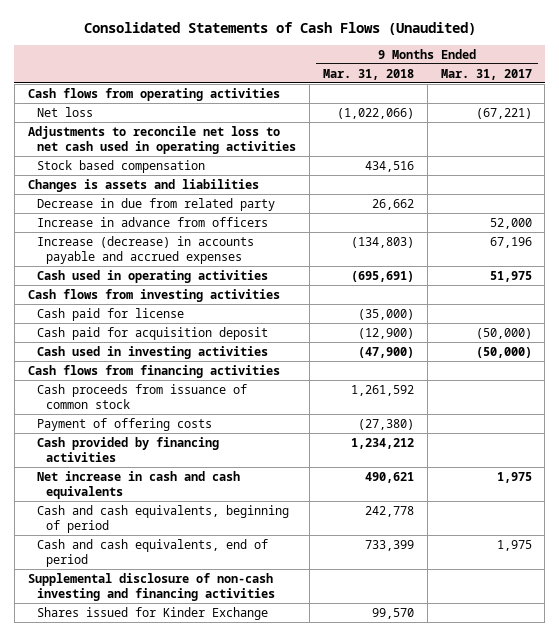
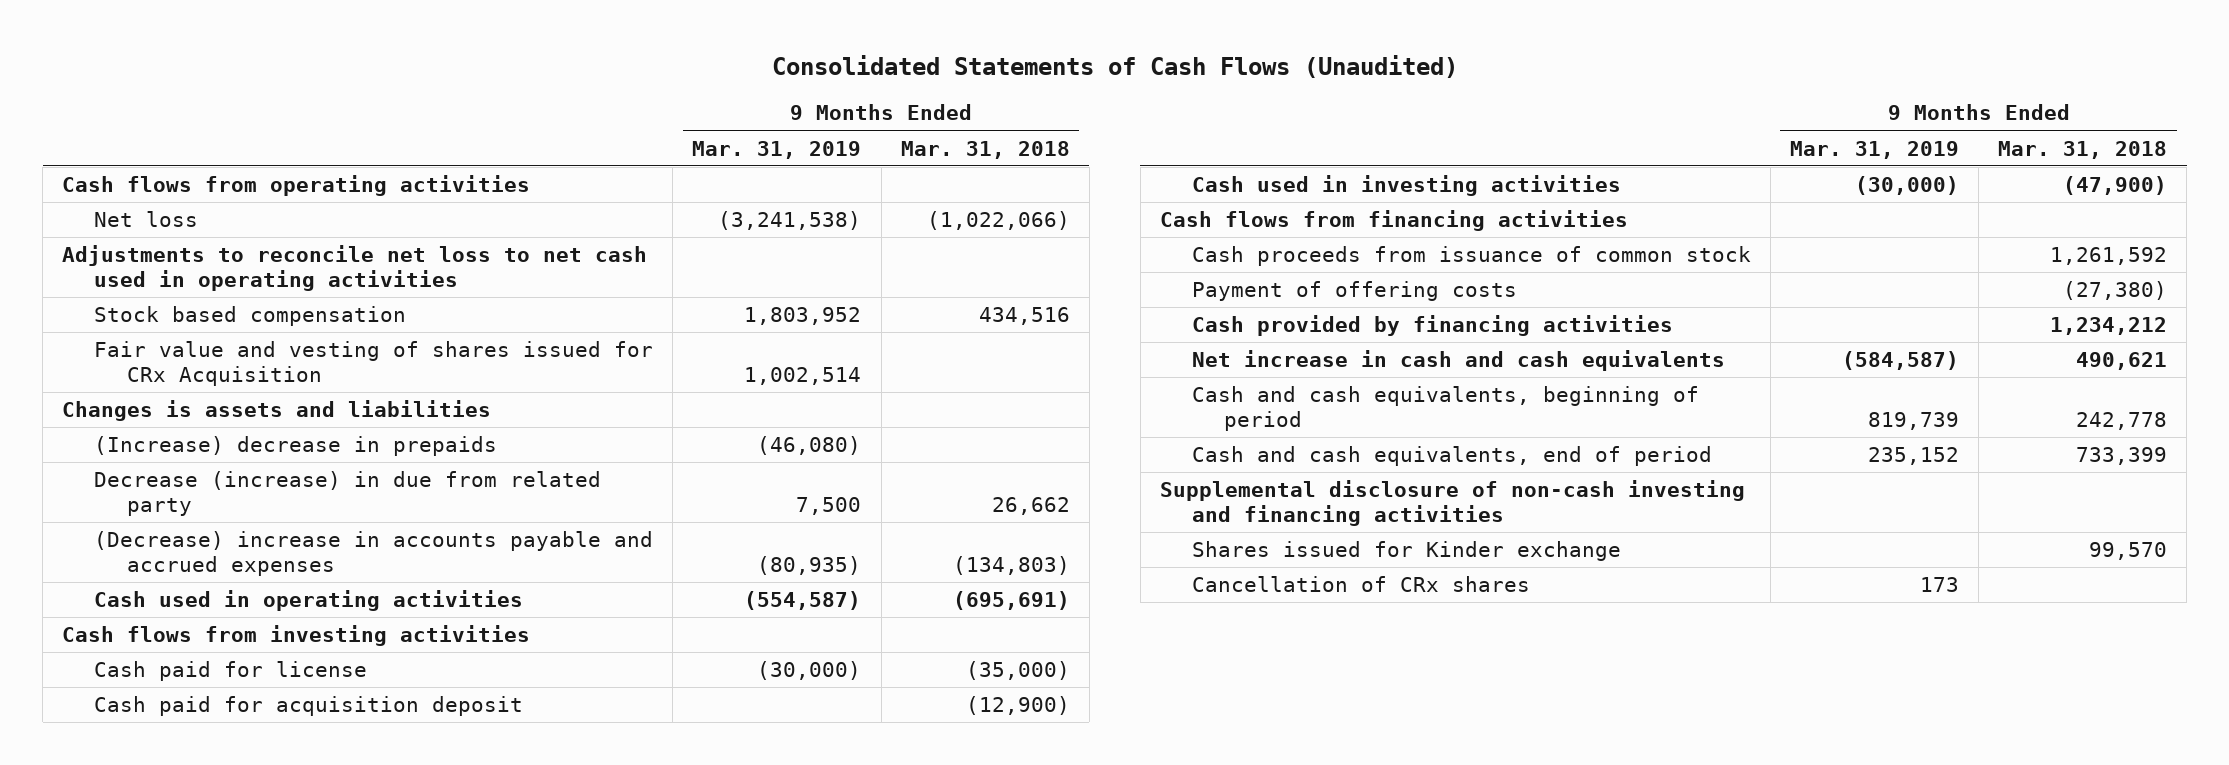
- | 9 Months Ended Mar. 31, 2018 | 9 Months Ended Mar. 31, 2017
+ | 9 Months Ended Mar. 31, 2019 | 9 Months Ended Mar. 31, 2018
+ Fair value and vesting of shares issued for CRx Acquisition | 1,002,514 |
- Decrease in due from related party | 26,662 |
- Increase in advance from officers | | 52,000
- Increase (decrease) in accounts payable and accrued expenses | (134,803) | 67,196
+ (Increase) decrease in prepaids | (46,080) |
+ Decrease (increase) in due from related party | 7,500 | 26,662
+ (Decrease) increase in accounts payable and accrued expenses | (80,935) | (134,803)
- Shares issued for Kinder Exchange | 99,570 |
+ Shares issued for Kinder exchange | | 99,570
+ Cancellation of CRx shares | 173 |

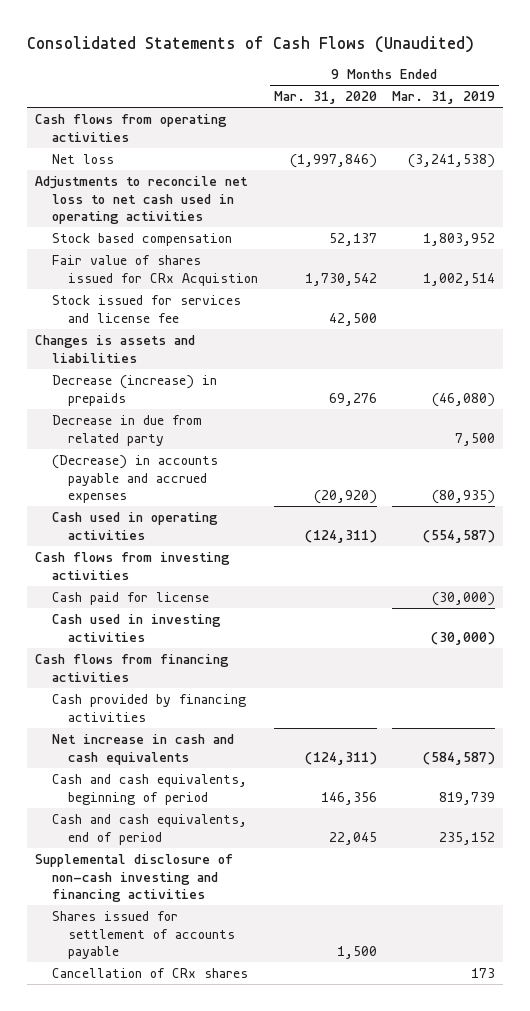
- | 9 Months Ended Mar. 31, 2019 | 9 Months Ended Mar. 31, 2018
+ | 9 Months Ended Mar. 31, 2020 | 9 Months Ended Mar. 31, 2019
- Fair value and vesting of shares issued for CRx Acquisition | 1,002,514 |
+ Fair value of shares issued for CRx Acquistion | 1,730,542 | 1,002,514
+ Stock issued for services and license fee | 42,500 |
- (Increase) decrease in prepaids | (46,080) |
- Decrease (increase) in due from related party | 7,500 | 26,662
- (Decrease) increase in accounts payable and accrued expenses | (80,935) | (134,803)
+ Decrease (increase) in prepaids | 69,276 | (46,080)
+ Decrease in due from related party | | 7,500
+ (Decrease) in accounts payable and accrued expenses | (20,920) | (80,935)
- Cash paid for acquisition deposit | | (12,900)
- Cash proceeds from issuance of common stock | | 1,261,592
- Payment of offering costs | | (27,380)
- Shares issued for Kinder exchange | | 99,570
+ Shares issued for settlement of accounts payable | 1,500 |

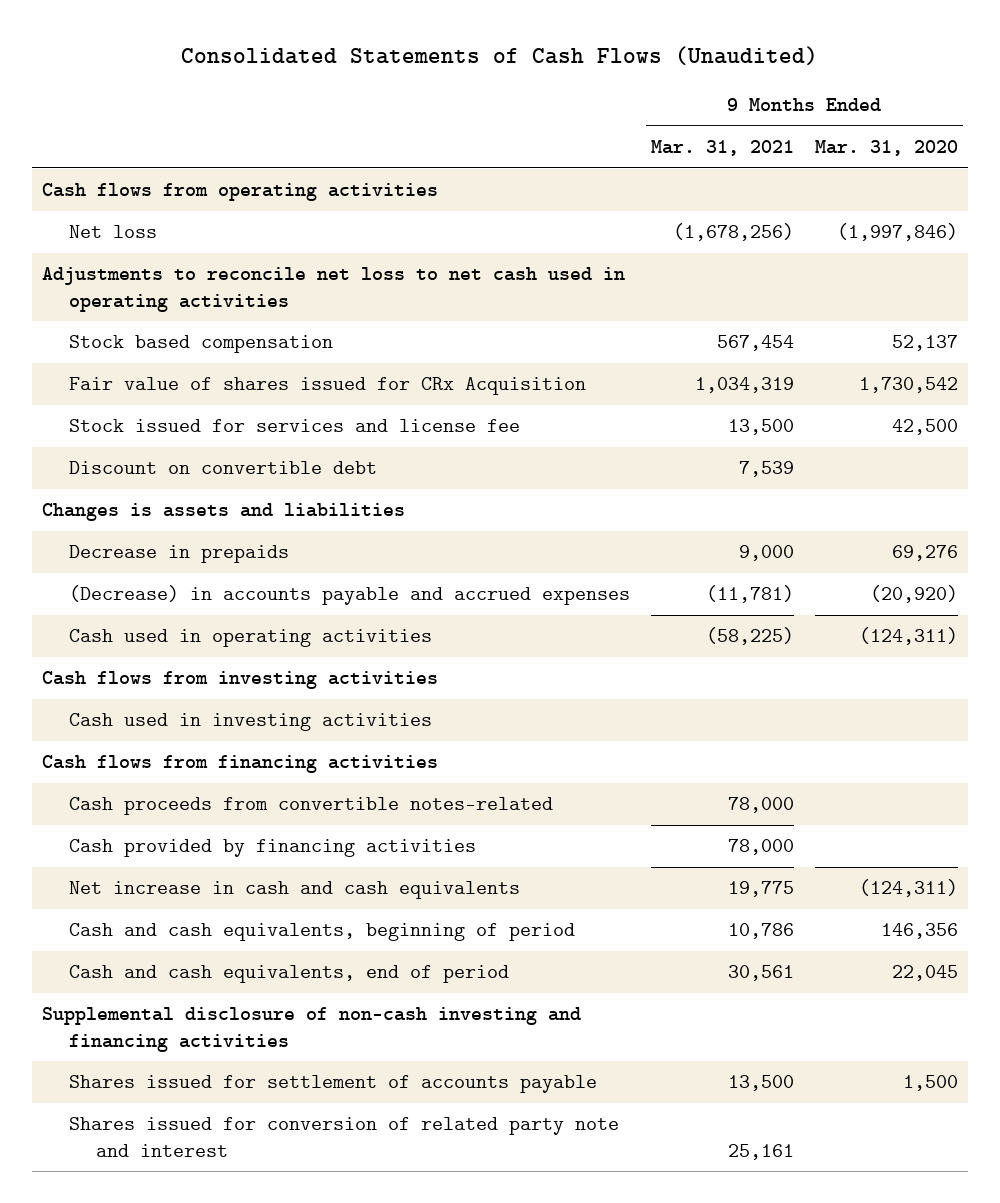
- | 9 Months Ended Mar. 31, 2020 | 9 Months Ended Mar. 31, 2019
+ | 9 Months Ended Mar. 31, 2021 | 9 Months Ended Mar. 31, 2020
- Fair value of shares issued for CRx Acquistion | 1,730,542 | 1,002,514
+ Fair value of shares issued for CRx Acquisition | 1,034,319 | 1,730,542
+ Discount on convertible debt | 7,539 |
- Decrease (increase) in prepaids | 69,276 | (46,080)
- Decrease in due from related party | | 7,500
+ Decrease in prepaids | 9,000 | 69,276
- Cash paid for license | | (30,000)
+ Cash proceeds from convertible notes-related | 78,000 |
- Cancellation of CRx shares | | 173
+ Shares issued for conversion of related party note and interest | 25,161 |

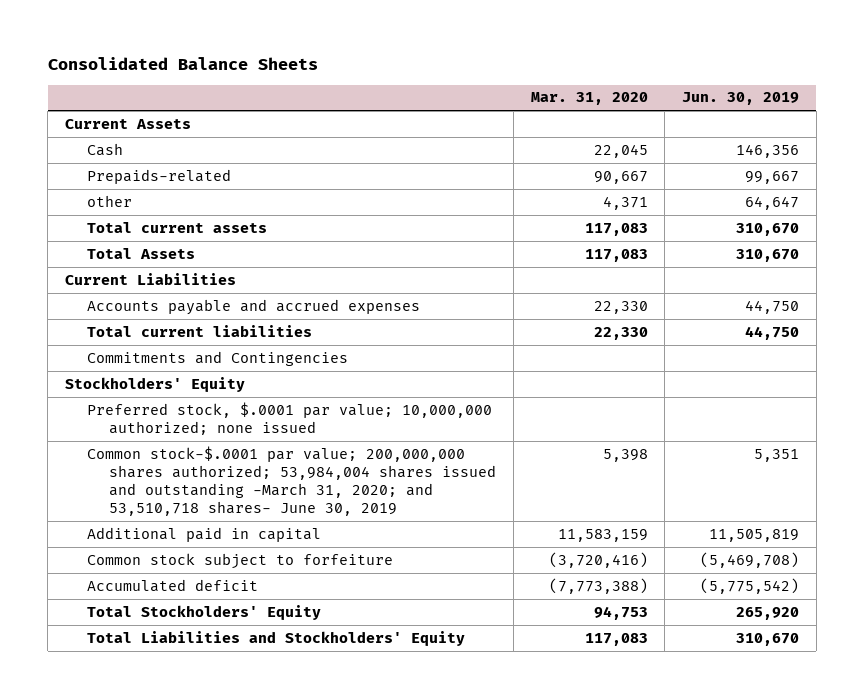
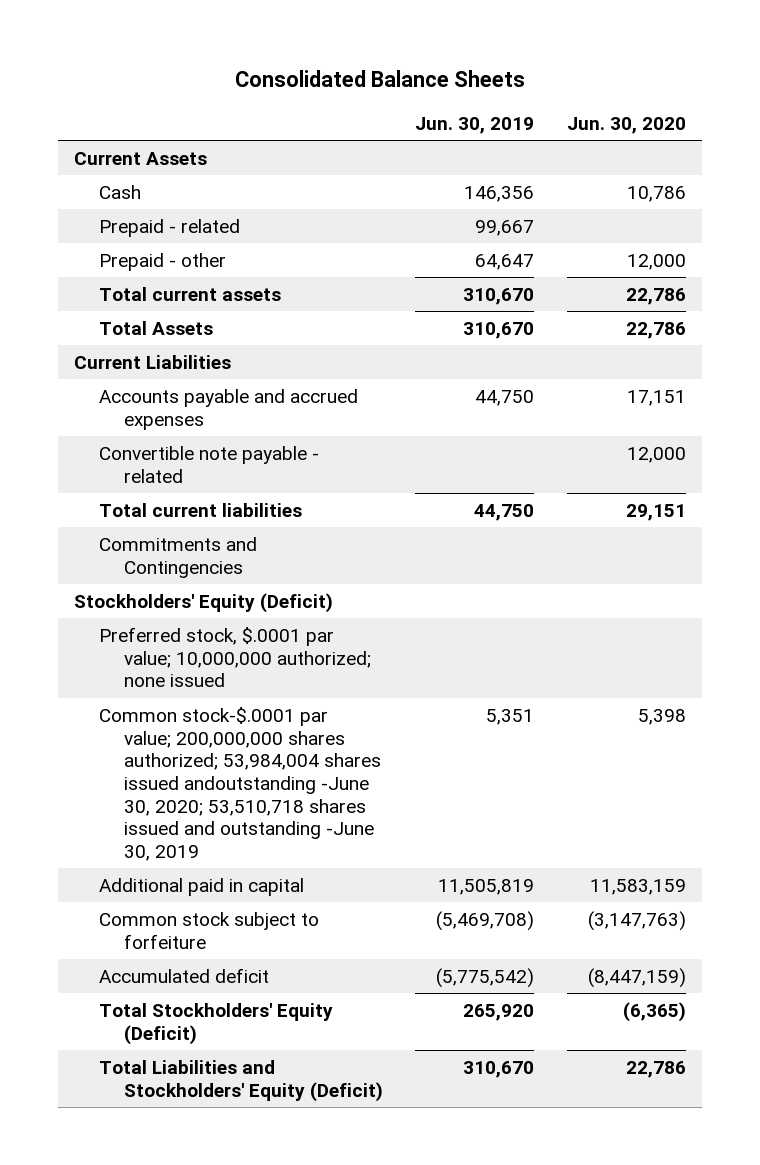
- | Mar. 31, 2020 | Jun. 30, 2019
+ | Jun. 30, 2019 | Jun. 30, 2020
- Prepaids-related | 90,667 | 99,667
- other | 4,371 | 64,647
+ Prepaid - related | 99,667 |
+ Prepaid - other | 64,647 | 12,000
+ Convertible note payable - related | | 12,000
- Stockholders' Equity
+ Stockholders' Equity (Deficit)
- Common stock-$.0001 par value; 200,000,000 shares authorized; 53,984,004 shares issued and outstanding -March 31, 2020; and 53,510,718 shares- June 30, 2019 | 5,398 | 5,351
+ Common stock-$.0001 par value; 200,000,000 shares authorized; 53,984,004 shares issued andoutstanding -June 30, 2020; 53,510,718 shares issued and outstanding -June 30, 2019 | 5,351 | 5,398
- Total Stockholders' Equity | 94,753 | 265,920
- Total Liabilities and Stockholders' Equity | 117,083 | 310,670
+ Total Stockholders' Equity (Deficit) | 265,920 | (6,365)
+ Total Liabilities and Stockholders' Equity (Deficit) | 310,670 | 22,786

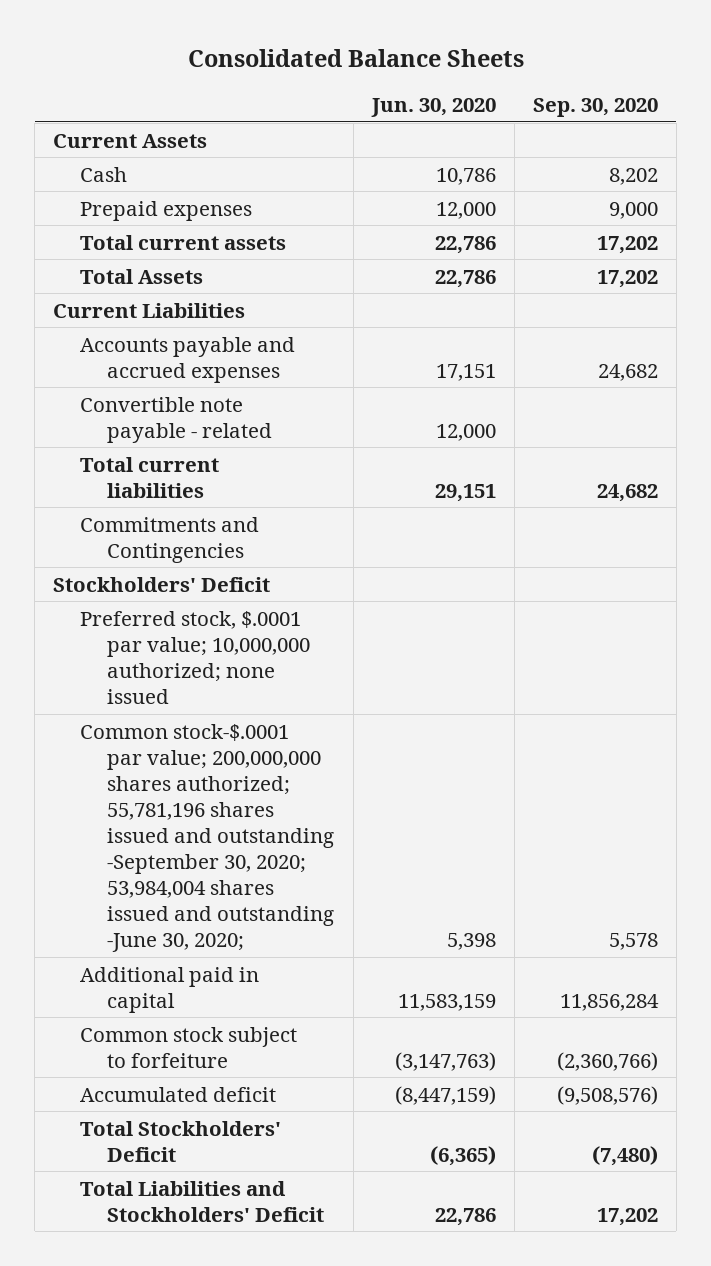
- | Jun. 30, 2019 | Jun. 30, 2020
+ | Jun. 30, 2020 | Sep. 30, 2020
- Prepaid - related | 99,667 |
- Prepaid - other | 64,647 | 12,000
+ Prepaid expenses | 12,000 | 9,000
- Stockholders' Equity (Deficit)
+ Stockholders' Deficit
- Common stock-$.0001 par value; 200,000,000 shares authorized; 53,984,004 shares issued andoutstanding -June 30, 2020; 53,510,718 shares issued and outstanding -June 30, 2019 | 5,351 | 5,398
+ Common stock-$.0001 par value; 200,000,000 shares authorized; 55,781,196 shares issued and outstanding -September 30, 2020; 53,984,004 shares issued and outstanding -June 30, 2020; | 5,398 | 5,578
- Total Stockholders' Equity (Deficit) | 265,920 | (6,365)
- Total Liabilities and Stockholders' Equity (Deficit) | 310,670 | 22,786
+ Total Stockholders' Deficit | (6,365) | (7,480)
+ Total Liabilities and Stockholders' Deficit | 22,786 | 17,202

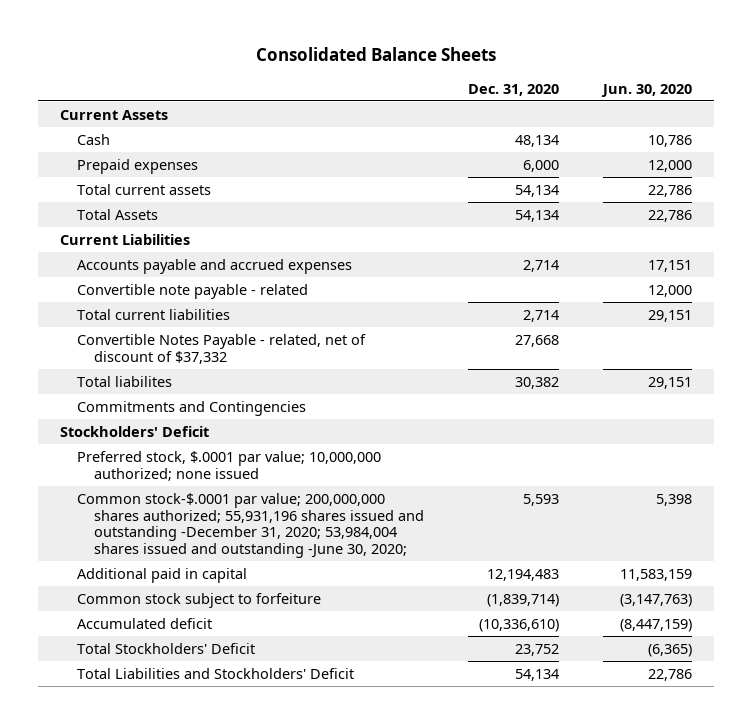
- | Jun. 30, 2020 | Sep. 30, 2020
+ | Dec. 31, 2020 | Jun. 30, 2020
+ Convertible Notes Payable - related, net of discount of $37,332 | 27,668 |
+ Total liabilites | 30,382 | 29,151
- Common stock-$.0001 par value; 200,000,000 shares authorized; 55,781,196 shares issued and outstanding -September 30, 2020; 53,984,004 shares issued and outstanding -June 30, 2020; | 5,398 | 5,578
+ Common stock-$.0001 par value; 200,000,000 shares authorized; 55,931,196 shares issued and outstanding -December 31, 2020; 53,984,004 shares issued and outstanding -June 30, 2020; | 5,593 | 5,398

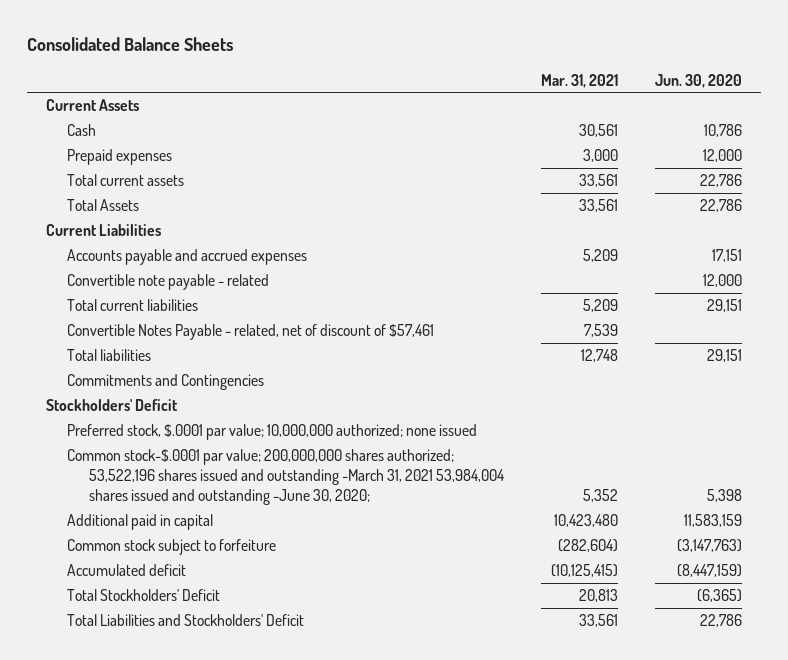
- | Dec. 31, 2020 | Jun. 30, 2020
+ | Mar. 31, 2021 | Jun. 30, 2020
- Convertible Notes Payable - related, net of discount of $37,332 | 27,668 |
- Total liabilites | 30,382 | 29,151
+ Convertible Notes Payable - related, net of discount of $57,461 | 7,539 |
+ Total liabilities | 12,748 | 29,151
- Common stock-$.0001 par value; 200,000,000 shares authorized; 55,931,196 shares issued and outstanding -December 31, 2020; 53,984,004 shares issued and outstanding -June 30, 2020; | 5,593 | 5,398
+ Common stock-$.0001 par value; 200,000,000 shares authorized; 53,522,196 shares issued and outstanding -March 31, 2021 53,984,004 shares issued and outstanding -June 30, 2020; | 5,352 | 5,398

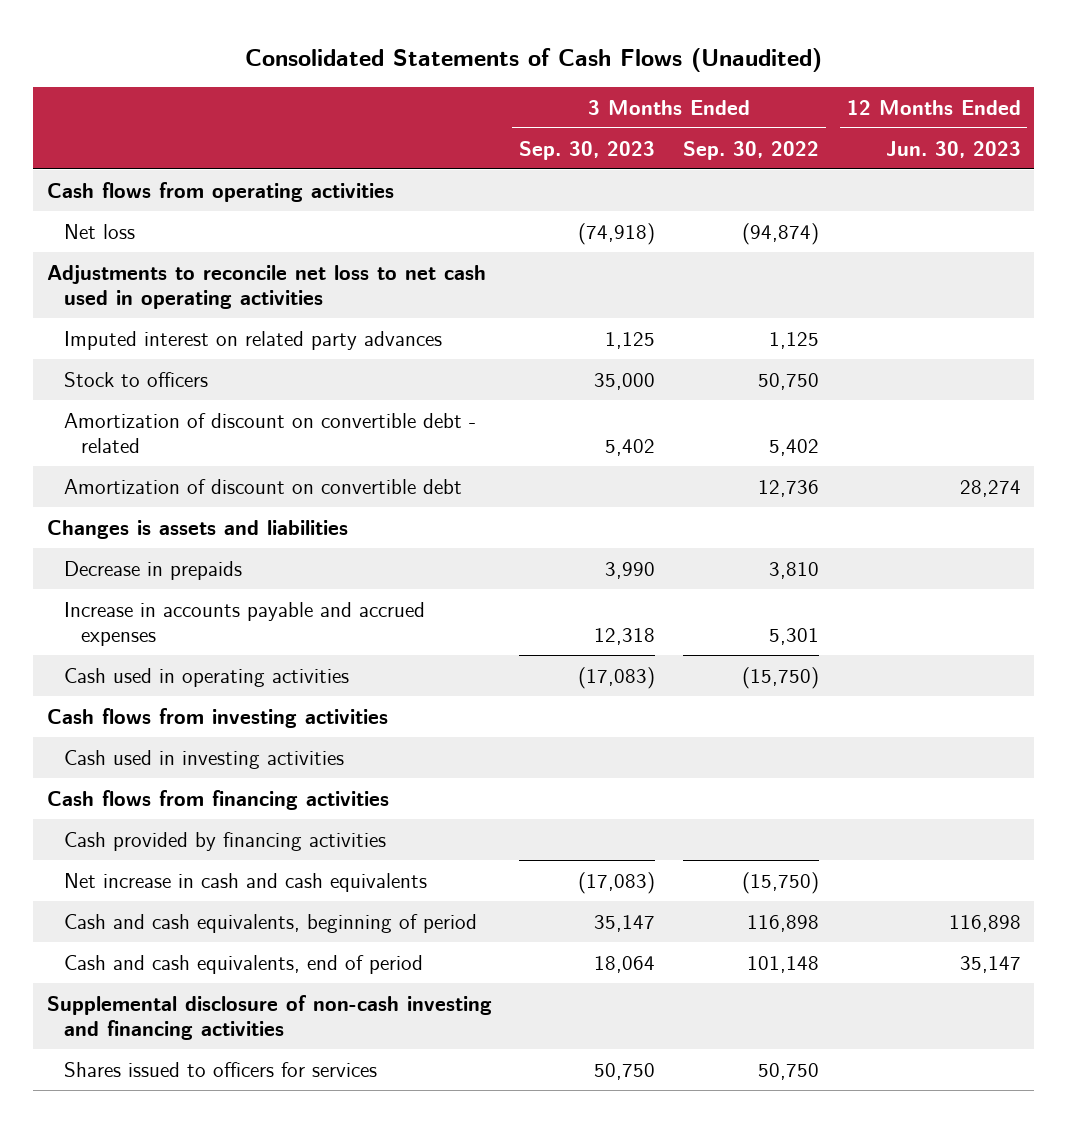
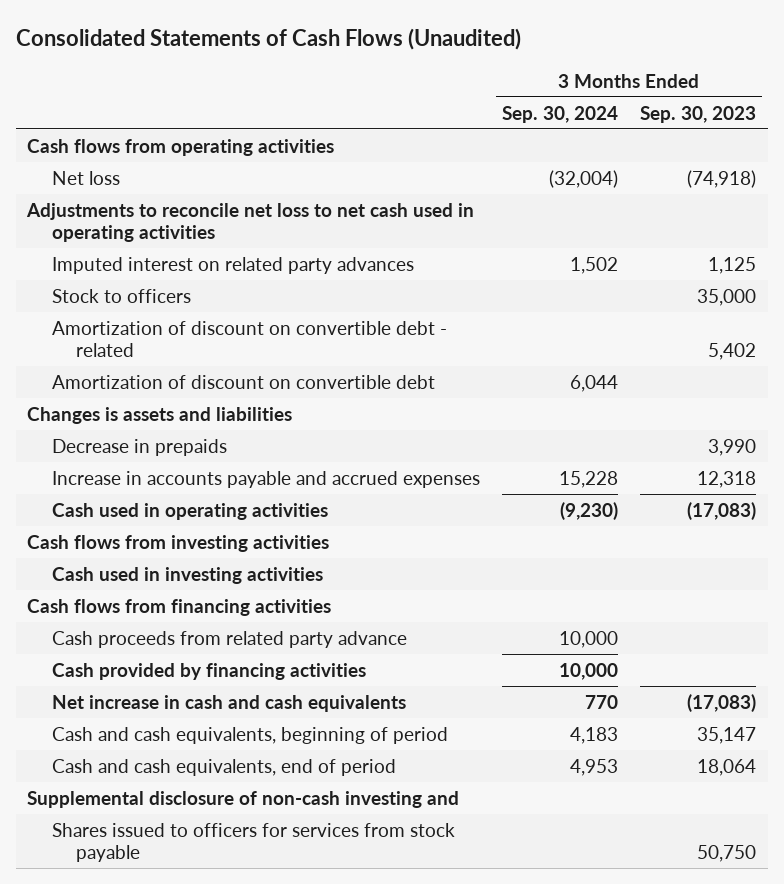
- | 3 Months Ended Sep. 30, 2023 | 3 Months Ended Sep. 30, 2022 | 12 Months Ended Jun. 30, 2023
+ | 3 Months Ended Sep. 30, 2024 | 3 Months Ended Sep. 30, 2023
+ Cash proceeds from related party advance | 10,000 |
- Supplemental disclosure of non-cash investing and financing activities
- Shares issued to officers for services | 50,750 | 50,750 |
+ Supplemental disclosure of non-cash investing and
+ Shares issued to officers for services from stock payable | | 50,750

